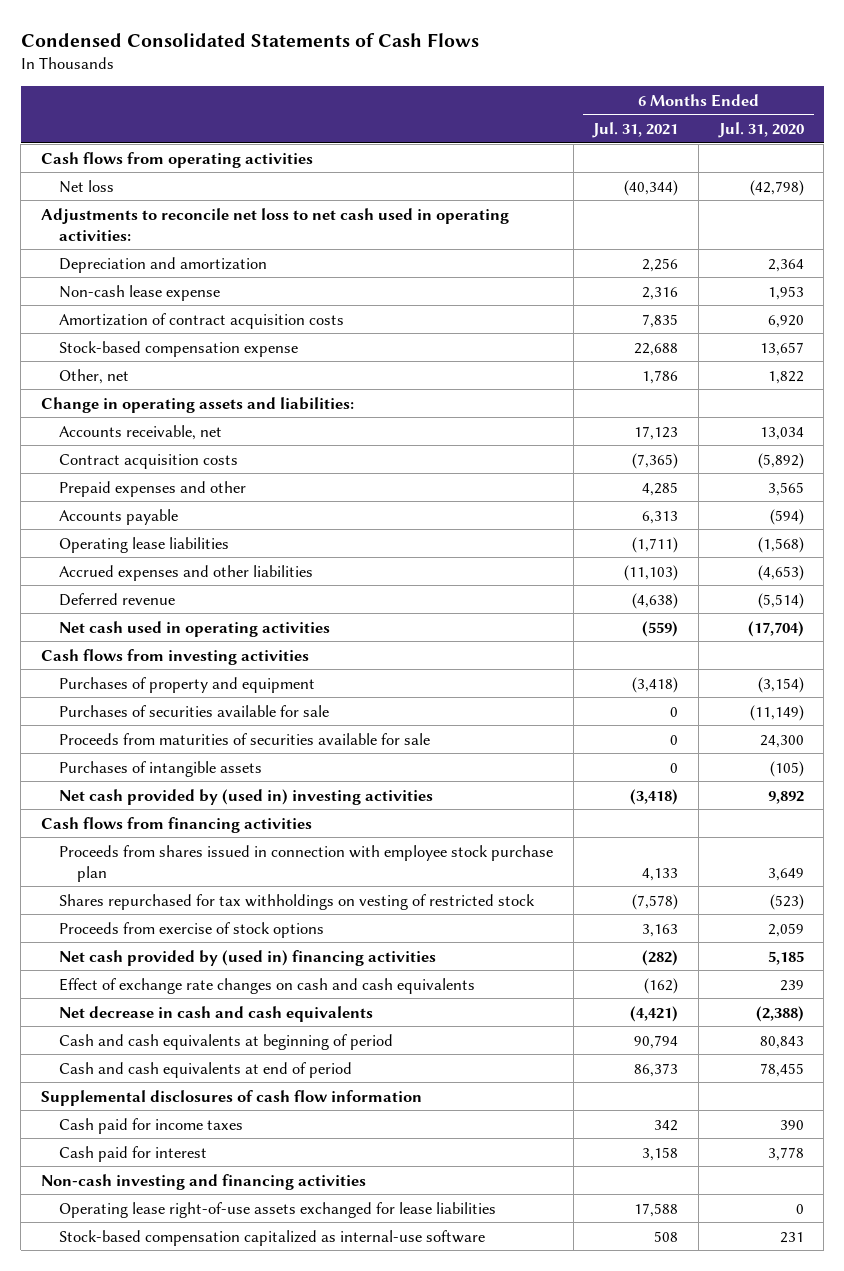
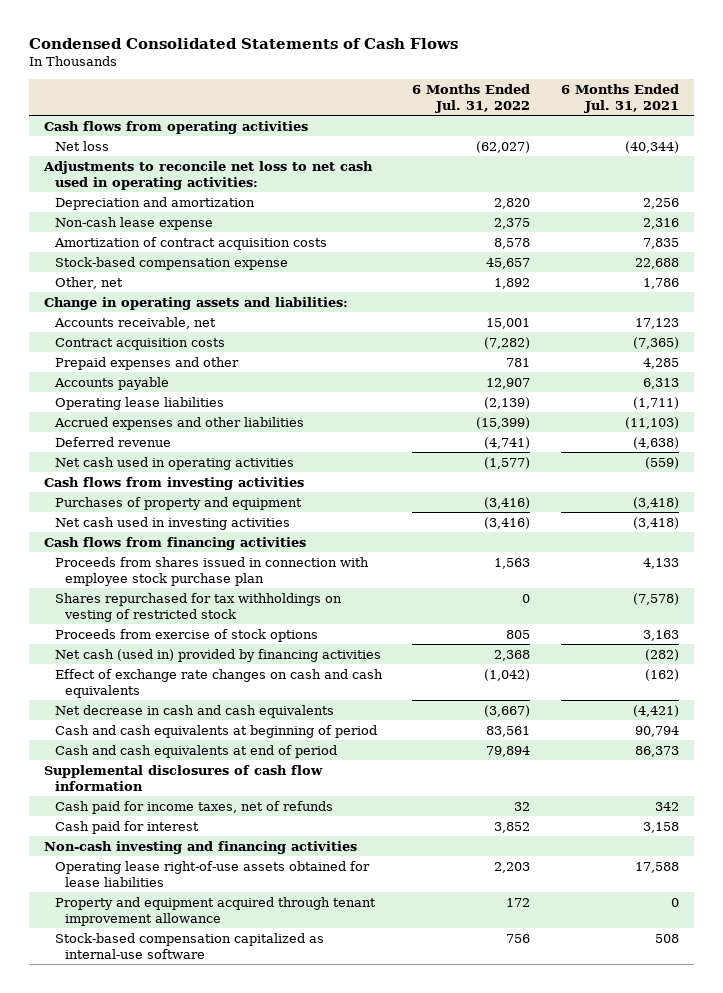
- | 6 Months Ended Jul. 31, 2021 | 6 Months Ended Jul. 31, 2020
+ | 6 Months Ended Jul. 31, 2022 | 6 Months Ended Jul. 31, 2021
- Purchases of securities available for sale | 0 | (11,149)
- Proceeds from maturities of securities available for sale | 0 | 24,300
- Purchases of intangible assets | 0 | (105)
- Net cash provided by (used in) investing activities | (3,418) | 9,892
+ Net cash used in investing activities | (3,416) | (3,418)
- Net cash provided by (used in) financing activities | (282) | 5,185
+ Net cash (used in) provided by financing activities | 2,368 | (282)
- Cash paid for income taxes | 342 | 390
+ Cash paid for income taxes, net of refunds | 32 | 342
- Operating lease right-of-use assets exchanged for lease liabilities | 17,588 | 0
+ Operating lease right-of-use assets obtained for lease liabilities | 2,203 | 17,588
+ Property and equipment acquired through tenant improvement allowance | 172 | 0

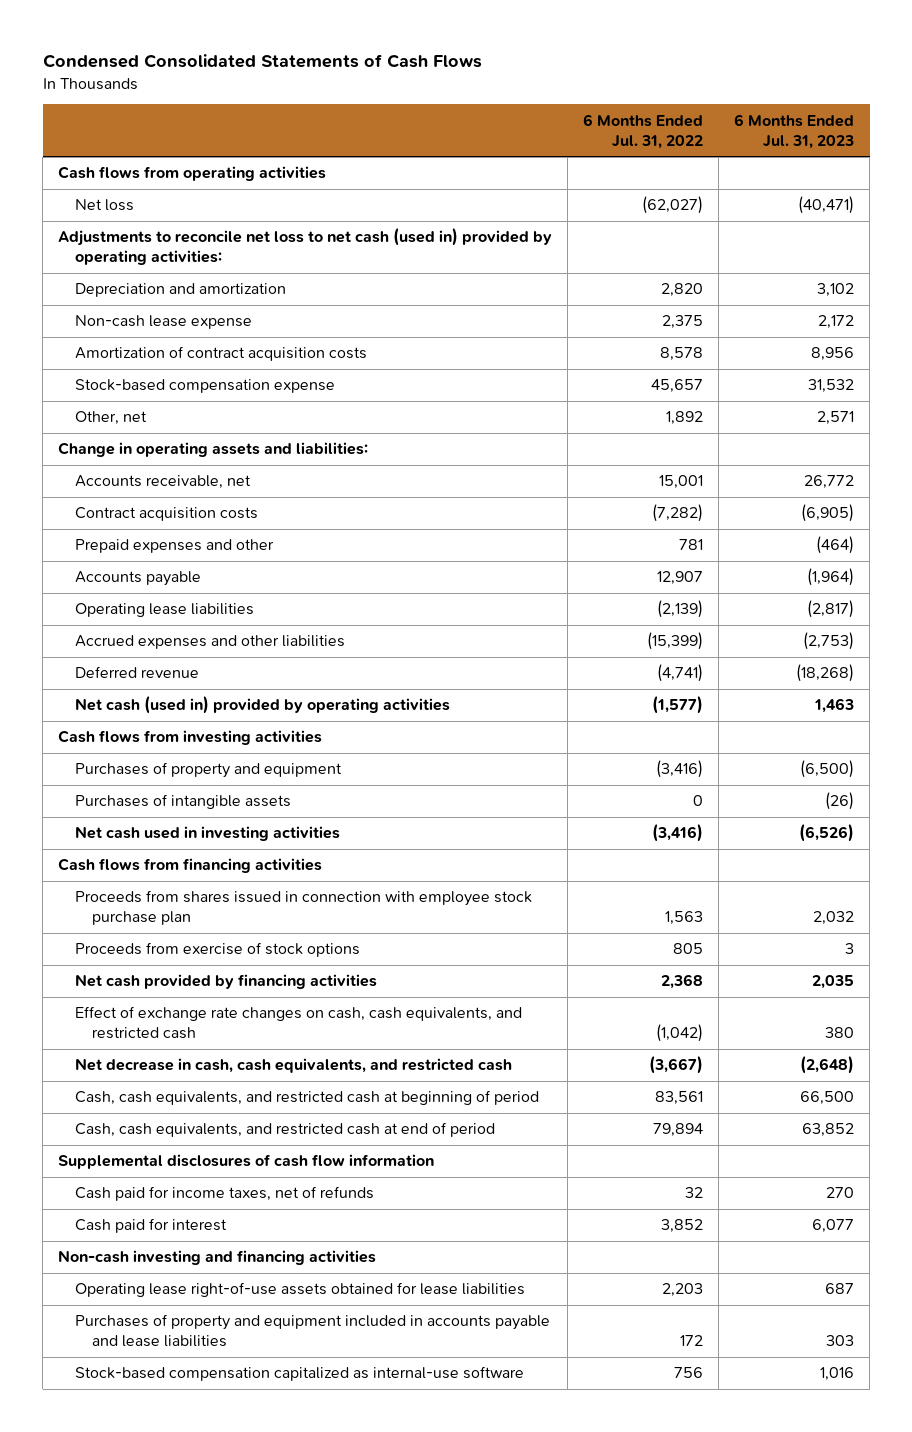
- | 6 Months Ended Jul. 31, 2022 | 6 Months Ended Jul. 31, 2021
+ | 6 Months Ended Jul. 31, 2022 | 6 Months Ended Jul. 31, 2023
- Adjustments to reconcile net loss to net cash used in operating activities:
+ Adjustments to reconcile net loss to net cash (used in) provided by operating activities:
- Net cash used in operating activities | (1,577) | (559)
+ Net cash (used in) provided by operating activities | (1,577) | 1,463
+ Purchases of intangible assets | 0 | (26)
- Shares repurchased for tax withholdings on vesting of restricted stock | 0 | (7,578)
- Net cash (used in) provided by financing activities | 2,368 | (282)
- Effect of exchange rate changes on cash and cash equivalents | (1,042) | (162)
- Net decrease in cash and cash equivalents | (3,667) | (4,421)
- Cash and cash equivalents at beginning of period | 83,561 | 90,794
- Cash and cash equivalents at end of period | 79,894 | 86,373
+ Net cash provided by financing activities | 2,368 | 2,035
+ Effect of exchange rate changes on cash, cash equivalents, and restricted cash | (1,042) | 380
+ Net decrease in cash, cash equivalents, and restricted cash | (3,667) | (2,648)
+ Cash, cash equivalents, and restricted cash at beginning of period | 83,561 | 66,500
+ Cash, cash equivalents, and restricted cash at end of period | 79,894 | 63,852
- Property and equipment acquired through tenant improvement allowance | 172 | 0
+ Purchases of property and equipment included in accounts payable and lease liabilities | 172 | 303

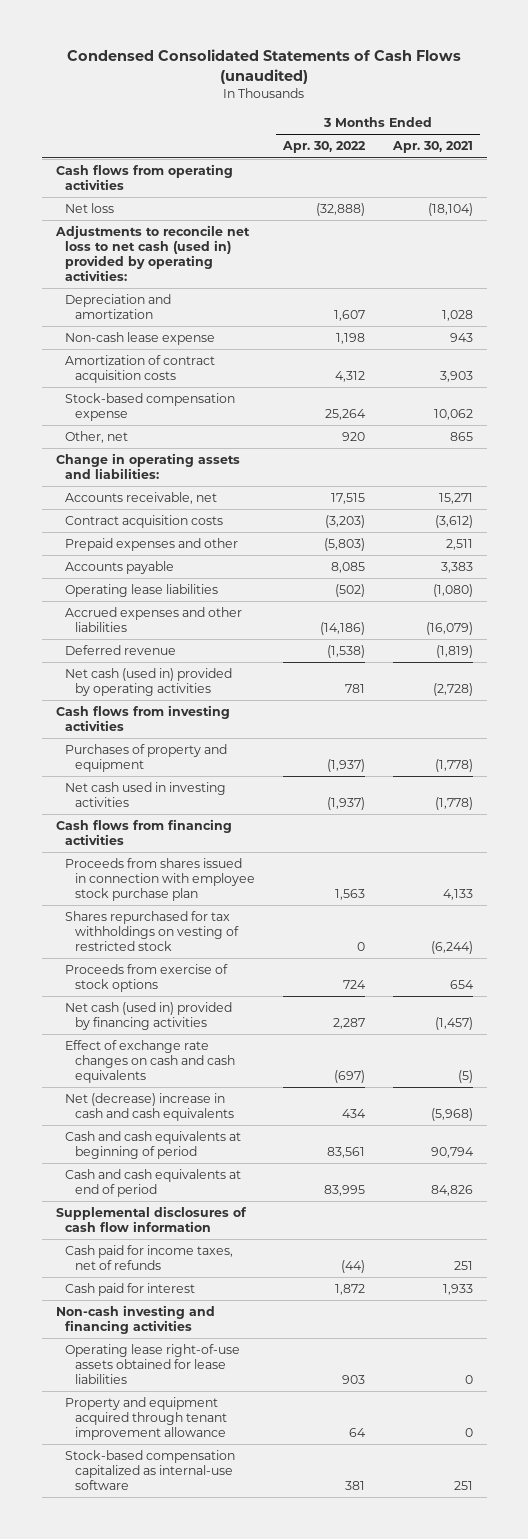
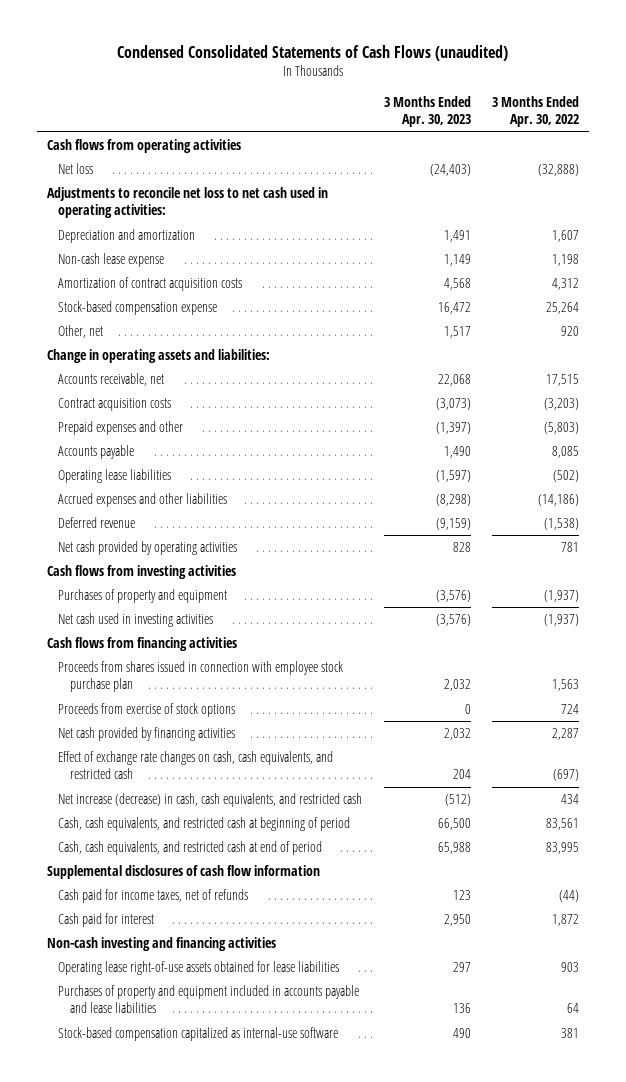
- | 3 Months Ended Apr. 30, 2022 | 3 Months Ended Apr. 30, 2021
+ | 3 Months Ended Apr. 30, 2023 | 3 Months Ended Apr. 30, 2022
- Adjustments to reconcile net loss to net cash (used in) provided by operating activities:
+ Adjustments to reconcile net loss to net cash used in operating activities:
- Net cash (used in) provided by operating activities | 781 | (2,728)
+ Net cash provided by operating activities | 828 | 781
- Shares repurchased for tax withholdings on vesting of restricted stock | 0 | (6,244)
- Net cash (used in) provided by financing activities | 2,287 | (1,457)
- Effect of exchange rate changes on cash and cash equivalents | (697) | (5)
- Net (decrease) increase in cash and cash equivalents | 434 | (5,968)
- Cash and cash equivalents at beginning of period | 83,561 | 90,794
- Cash and cash equivalents at end of period | 83,995 | 84,826
+ Net cash provided by financing activities | 2,032 | 2,287
+ Effect of exchange rate changes on cash, cash equivalents, and restricted cash | 204 | (697)
+ Net increase (decrease) in cash, cash equivalents, and restricted cash | (512) | 434
+ Cash, cash equivalents, and restricted cash at beginning of period | 66,500 | 83,561
+ Cash, cash equivalents, and restricted cash at end of period | 65,988 | 83,995
- Property and equipment acquired through tenant improvement allowance | 64 | 0
+ Purchases of property and equipment included in accounts payable and lease liabilities | 136 | 64

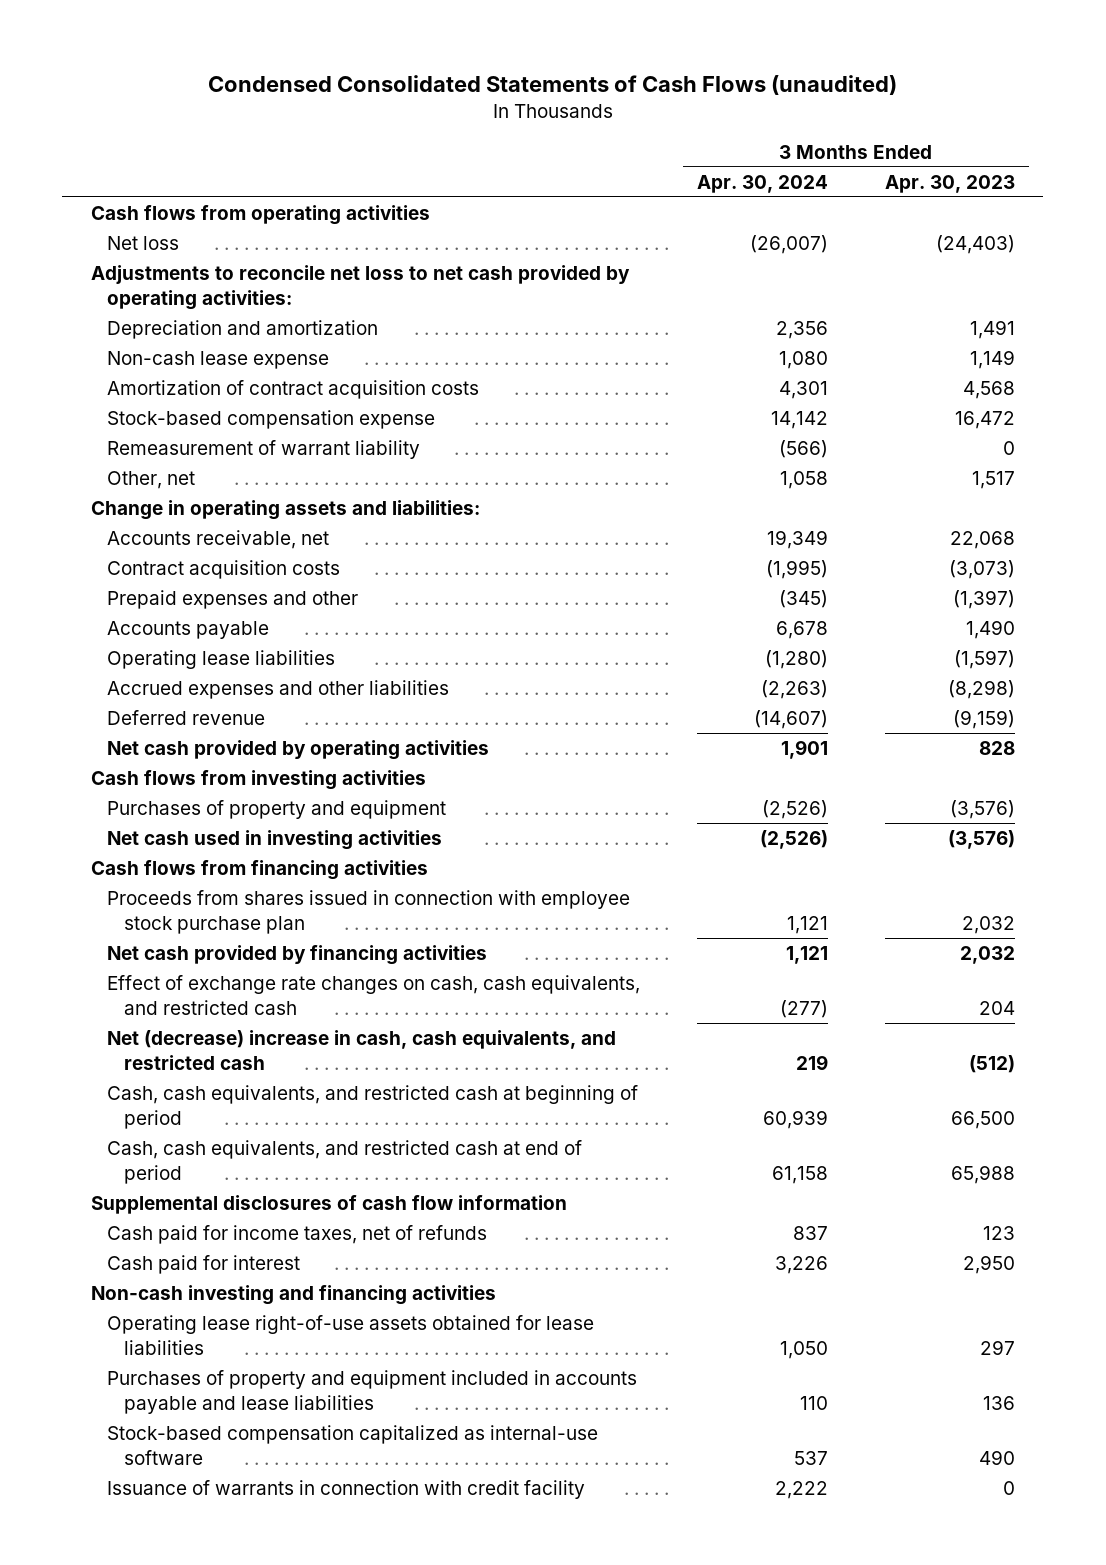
- | 3 Months Ended Apr. 30, 2023 | 3 Months Ended Apr. 30, 2022
+ | 3 Months Ended Apr. 30, 2024 | 3 Months Ended Apr. 30, 2023
- Adjustments to reconcile net loss to net cash used in operating activities:
+ Adjustments to reconcile net loss to net cash provided by operating activities:
+ Remeasurement of warrant liability | (566) | 0
- Proceeds from exercise of stock options | 0 | 724
- Net increase (decrease) in cash, cash equivalents, and restricted cash | (512) | 434
+ Net (decrease) increase in cash, cash equivalents, and restricted cash | 219 | (512)
+ Issuance of warrants in connection with credit facility | 2,222 | 0

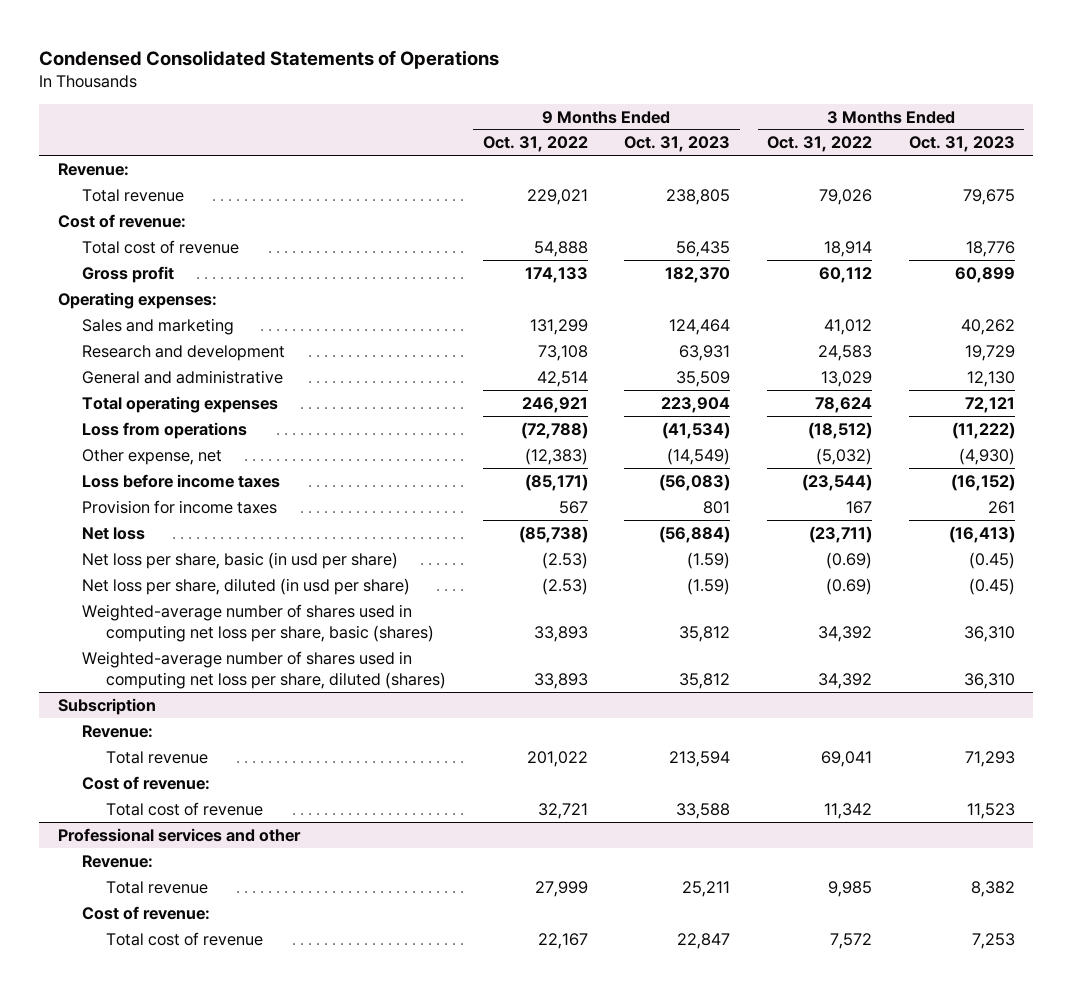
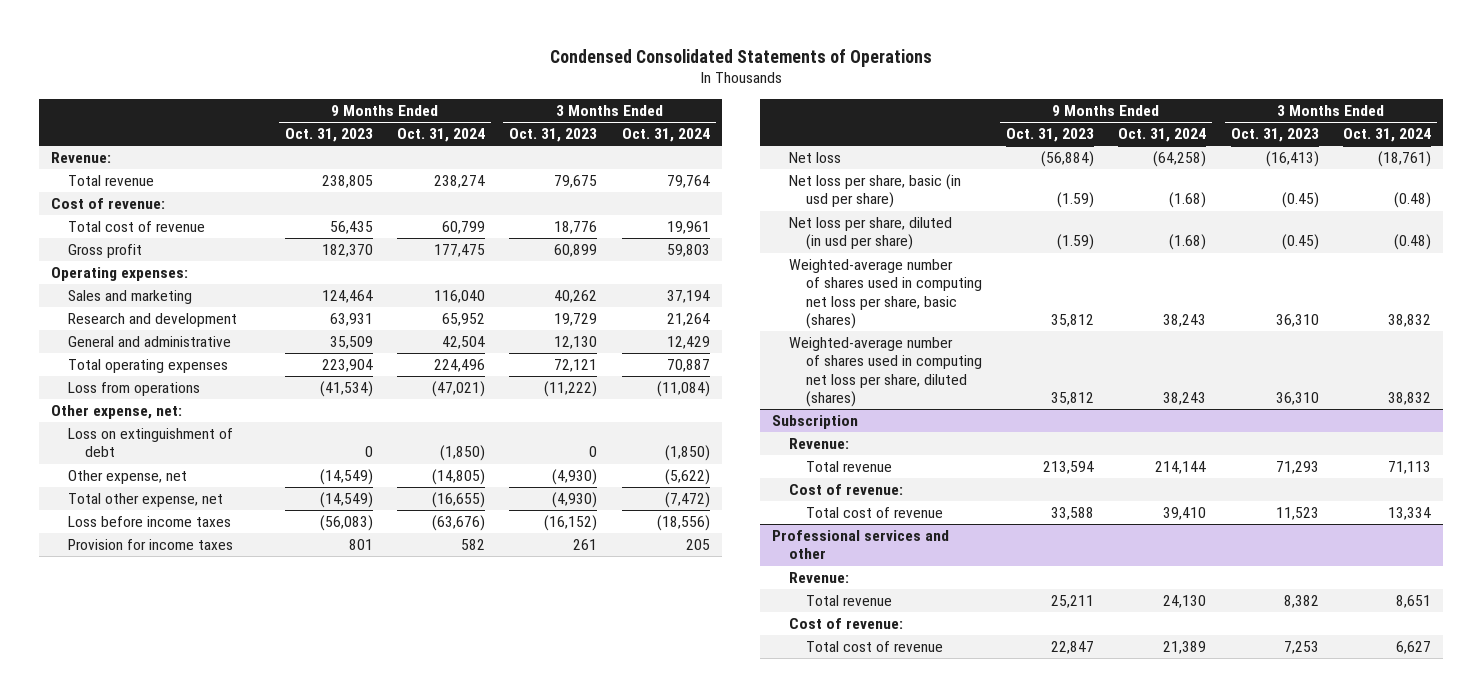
- | 9 Months Ended Oct. 31, 2022 | 9 Months Ended Oct. 31, 2023 | 3 Months Ended Oct. 31, 2022 | 3 Months Ended Oct. 31, 2023
+ | 9 Months Ended Oct. 31, 2023 | 9 Months Ended Oct. 31, 2024 | 3 Months Ended Oct. 31, 2023 | 3 Months Ended Oct. 31, 2024
+ Other expense, net:
+ Loss on extinguishment of debt | 0 | (1,850) | 0 | (1,850)
+ Total other expense, net | (14,549) | (16,655) | (4,930) | (7,472)

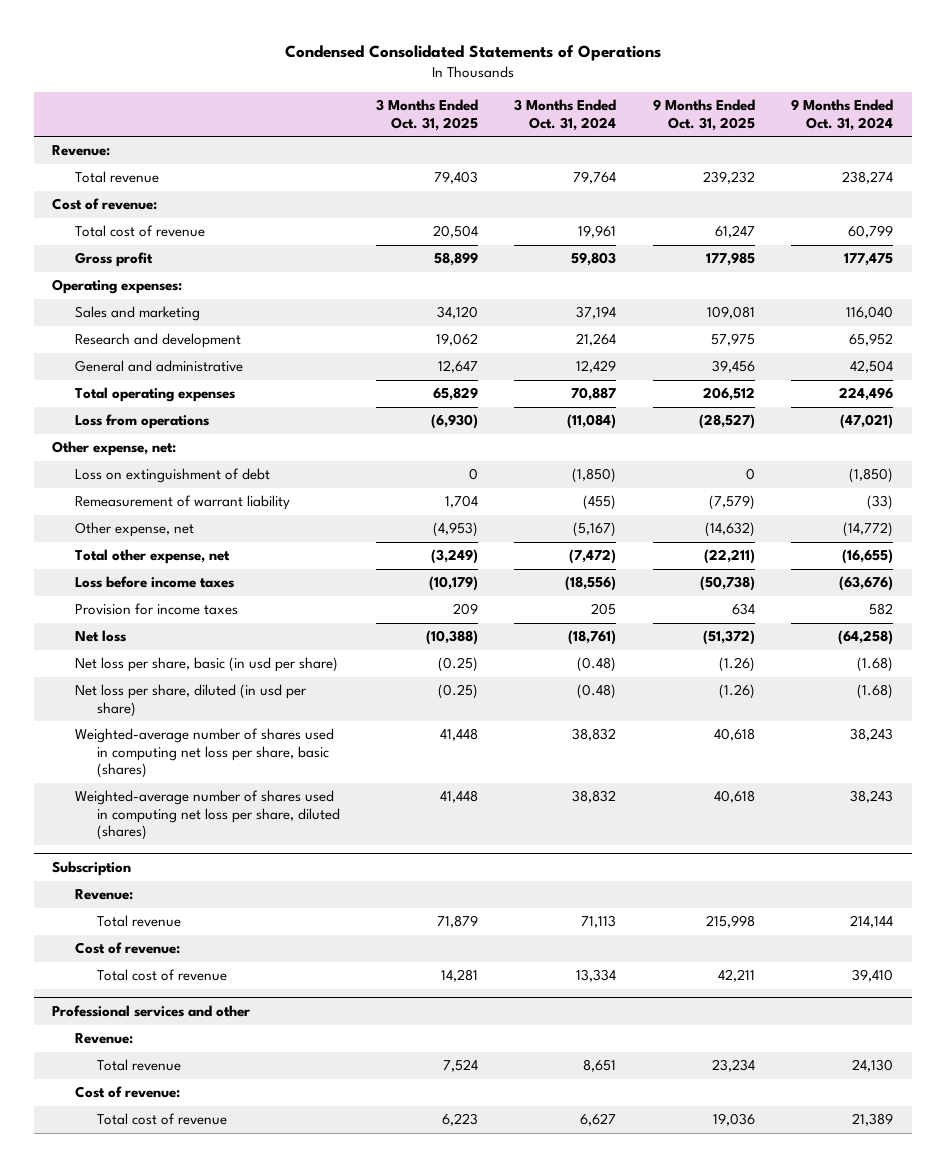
- | 9 Months Ended Oct. 31, 2023 | 9 Months Ended Oct. 31, 2024 | 3 Months Ended Oct. 31, 2023 | 3 Months Ended Oct. 31, 2024
+ | 3 Months Ended Oct. 31, 2025 | 3 Months Ended Oct. 31, 2024 | 9 Months Ended Oct. 31, 2025 | 9 Months Ended Oct. 31, 2024
- Other expense, net | (14,549) | (14,805) | (4,930) | (5,622)
+ Remeasurement of warrant liability | 1,704 | (455) | (7,579) | (33)
+ Other expense, net | (4,953) | (5,167) | (14,632) | (14,772)

